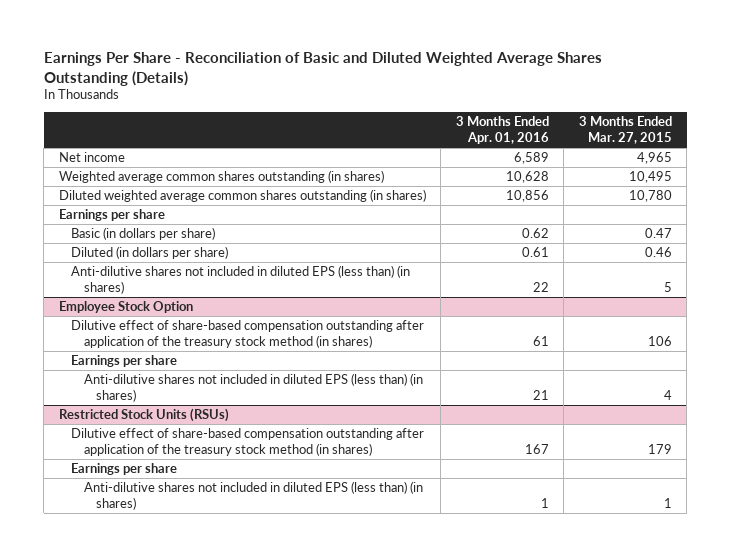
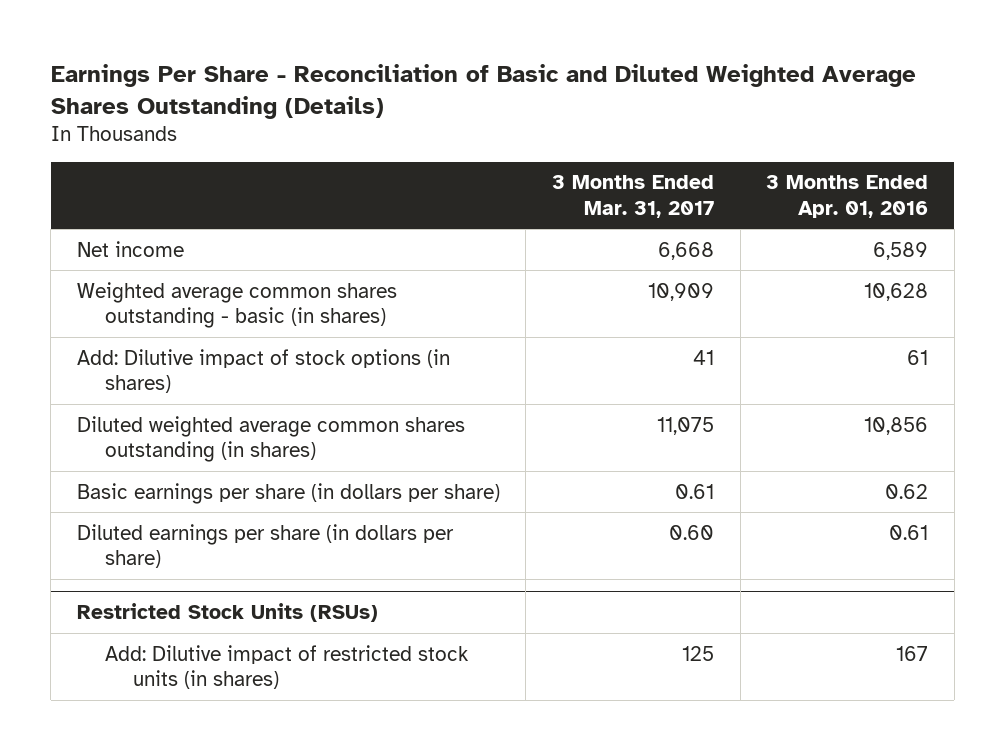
- | 3 Months Ended Apr. 01, 2016 | 3 Months Ended Mar. 27, 2015
+ | 3 Months Ended Mar. 31, 2017 | 3 Months Ended Apr. 01, 2016
- Weighted average common shares outstanding (in shares) | 10,628 | 10,495
+ Weighted average common shares outstanding - basic (in shares) | 10,909 | 10,628
+ Add: Dilutive impact of stock options (in shares) | 41 | 61
- Earnings per share
- Basic (in dollars per share) | 0.62 | 0.47
- Diluted (in dollars per share) | 0.61 | 0.46
- Anti-dilutive shares not included in diluted EPS (less than) (in shares) | 22 | 5
- Employee Stock Option
- Dilutive effect of share-based compensation outstanding after application of the treasury stock method (in shares) | 61 | 106
- Earnings per share
- Anti-dilutive shares not included in diluted EPS (less than) (in shares) | 21 | 4
+ Basic earnings per share (in dollars per share) | 0.61 | 0.62
+ Diluted earnings per share (in dollars per share) | 0.60 | 0.61
@ Restricted Stock Units (RSUs)
- Dilutive effect of share-based compensation outstanding after application of the treasury stock method (in shares) | 167 | 179
- Earnings per share
- Anti-dilutive shares not included in diluted EPS (less than) (in shares) | 1 | 1
+ Add: Dilutive impact of restricted stock units (in shares) | 125 | 167

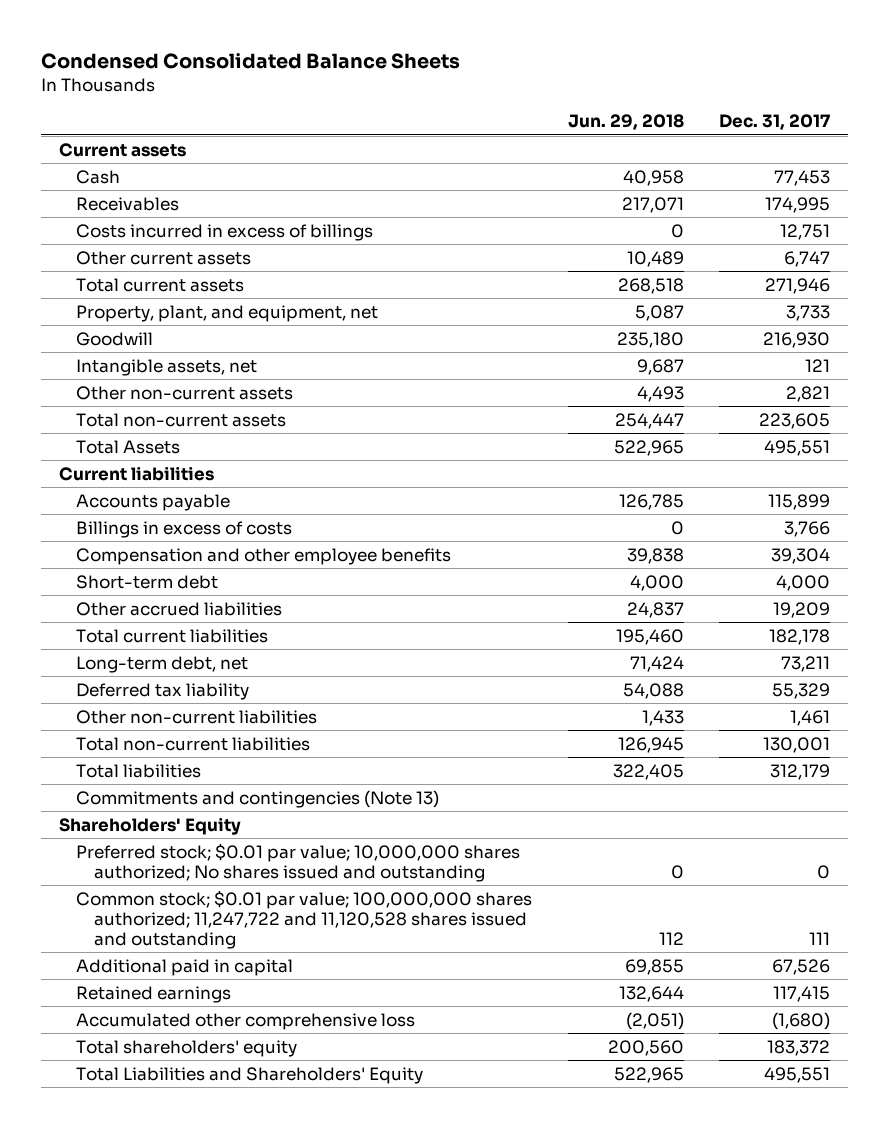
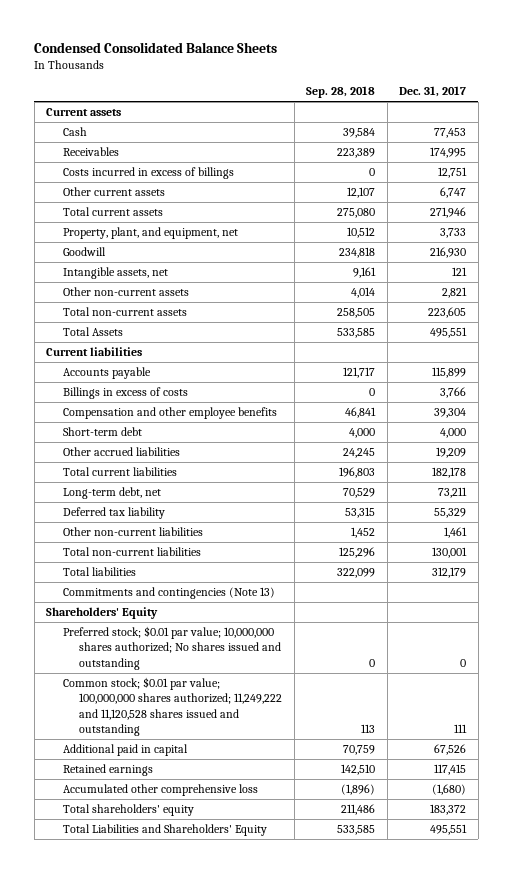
- | Jun. 29, 2018 | Dec. 31, 2017
+ | Sep. 28, 2018 | Dec. 31, 2017
- Common stock; $0.01 par value; 100,000,000 shares authorized; 11,247,722 and 11,120,528 shares issued and outstanding | 112 | 111
+ Common stock; $0.01 par value; 100,000,000 shares authorized; 11,249,222 and 11,120,528 shares issued and outstanding | 113 | 111

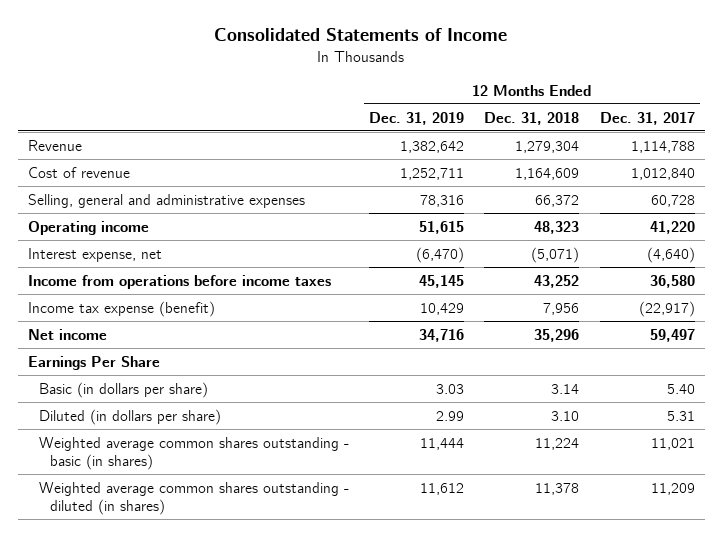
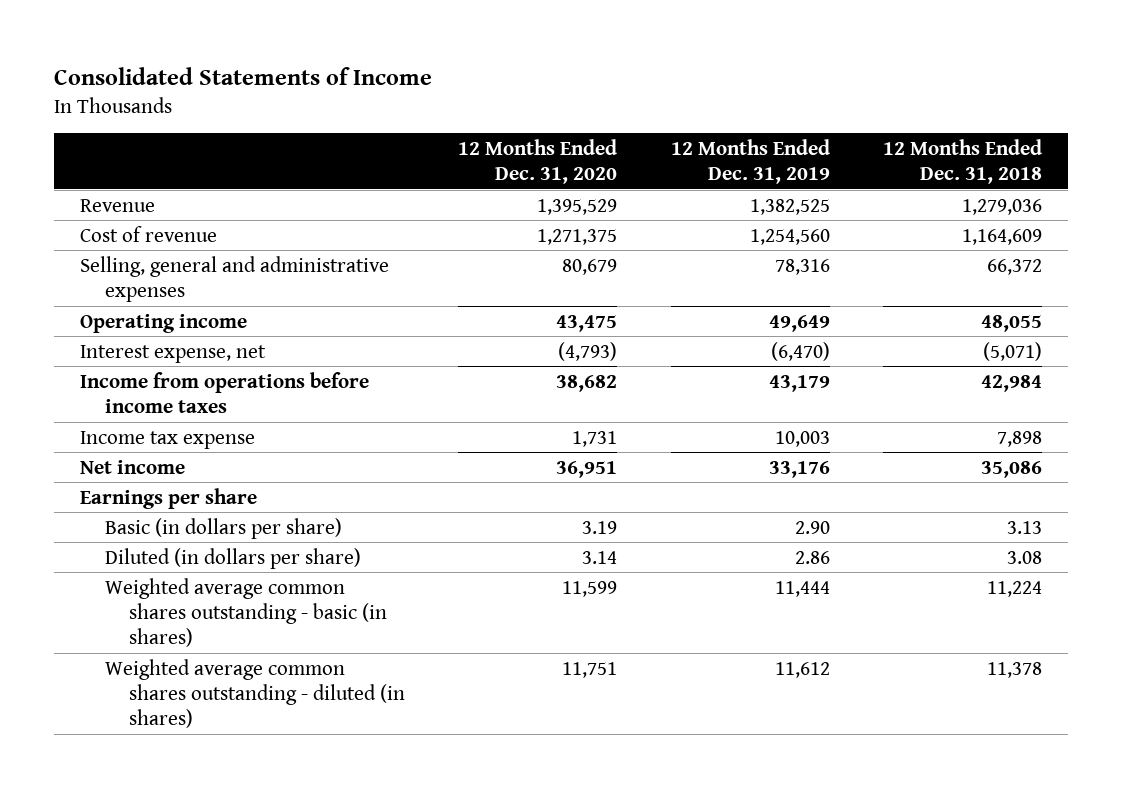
- | 12 Months Ended Dec. 31, 2019 | 12 Months Ended Dec. 31, 2018 | 12 Months Ended Dec. 31, 2017
+ | 12 Months Ended Dec. 31, 2020 | 12 Months Ended Dec. 31, 2019 | 12 Months Ended Dec. 31, 2018
- Revenue | 1,382,642 | 1,279,304 | 1,114,788
- Cost of revenue | 1,252,711 | 1,164,609 | 1,012,840
+ Revenue | 1,395,529 | 1,382,525 | 1,279,036
+ Cost of revenue | 1,271,375 | 1,254,560 | 1,164,609
- Operating income | 51,615 | 48,323 | 41,220
+ Operating income | 43,475 | 49,649 | 48,055
- Income from operations before income taxes | 45,145 | 43,252 | 36,580
- Income tax expense (benefit) | 10,429 | 7,956 | (22,917)
- Net income | 34,716 | 35,296 | 59,497
- Earnings Per Share
- Basic (in dollars per share) | 3.03 | 3.14 | 5.40
- Diluted (in dollars per share) | 2.99 | 3.10 | 5.31
+ Income from operations before income taxes | 38,682 | 43,179 | 42,984
+ Income tax expense | 1,731 | 10,003 | 7,898
+ Net income | 36,951 | 33,176 | 35,086
+ Earnings per share
+ Basic (in dollars per share) | 3.19 | 2.90 | 3.13
+ Diluted (in dollars per share) | 3.14 | 2.86 | 3.08

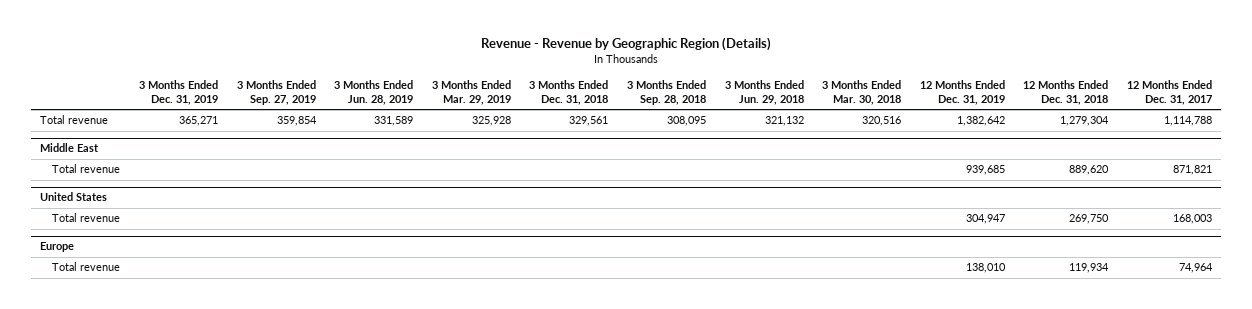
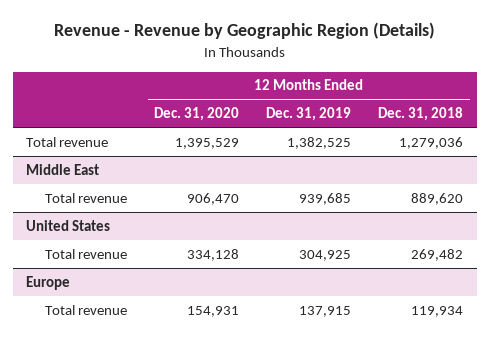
- | 3 Months Ended Dec. 31, 2019 | 3 Months Ended Sep. 27, 2019 | 3 Months Ended Jun. 28, 2019 | 3 Months Ended Mar. 29, 2019 | 3 Months Ended Dec. 31, 2018 | 3 Months Ended Sep. 28, 2018 | 3 Months Ended Jun. 29, 2018 | 3 Months Ended Mar. 30, 2018 | 12 Months Ended Dec. 31, 2019 | 12 Months Ended Dec. 31, 2018 | 12 Months Ended Dec. 31, 2017
+ | 12 Months Ended Dec. 31, 2020 | 12 Months Ended Dec. 31, 2019 | 12 Months Ended Dec. 31, 2018
- Total revenue | 365,271 | 359,854 | 331,589 | 325,928 | 329,561 | 308,095 | 321,132 | 320,516 | 1,382,642 | 1,279,304 | 1,114,788
+ Total revenue | 1,395,529 | 1,382,525 | 1,279,036
@ United States
- Total revenue | | | | | | | | | 304,947 | 269,750 | 168,003
+ Total revenue | 334,128 | 304,925 | 269,482
@ Europe
- Total revenue | | | | | | | | | 138,010 | 119,934 | 74,964
+ Total revenue | 154,931 | 137,915 | 119,934

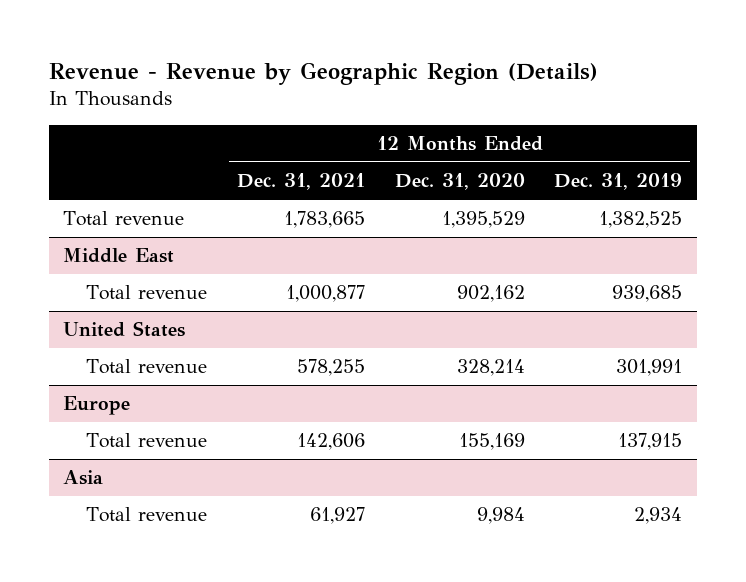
- | 12 Months Ended Dec. 31, 2020 | 12 Months Ended Dec. 31, 2019 | 12 Months Ended Dec. 31, 2018
+ | 12 Months Ended Dec. 31, 2021 | 12 Months Ended Dec. 31, 2020 | 12 Months Ended Dec. 31, 2019
@ Middle East
- Total revenue | 906,470 | 939,685 | 889,620
+ Total revenue | 1,000,877 | 902,162 | 939,685
@ United States
- Total revenue | 334,128 | 304,925 | 269,482
+ Total revenue | 578,255 | 328,214 | 301,991
@ Europe
- Total revenue | 154,931 | 137,915 | 119,934
+ Total revenue | 142,606 | 155,169 | 137,915
+ Asia
+ Total revenue | 61,927 | 9,984 | 2,934

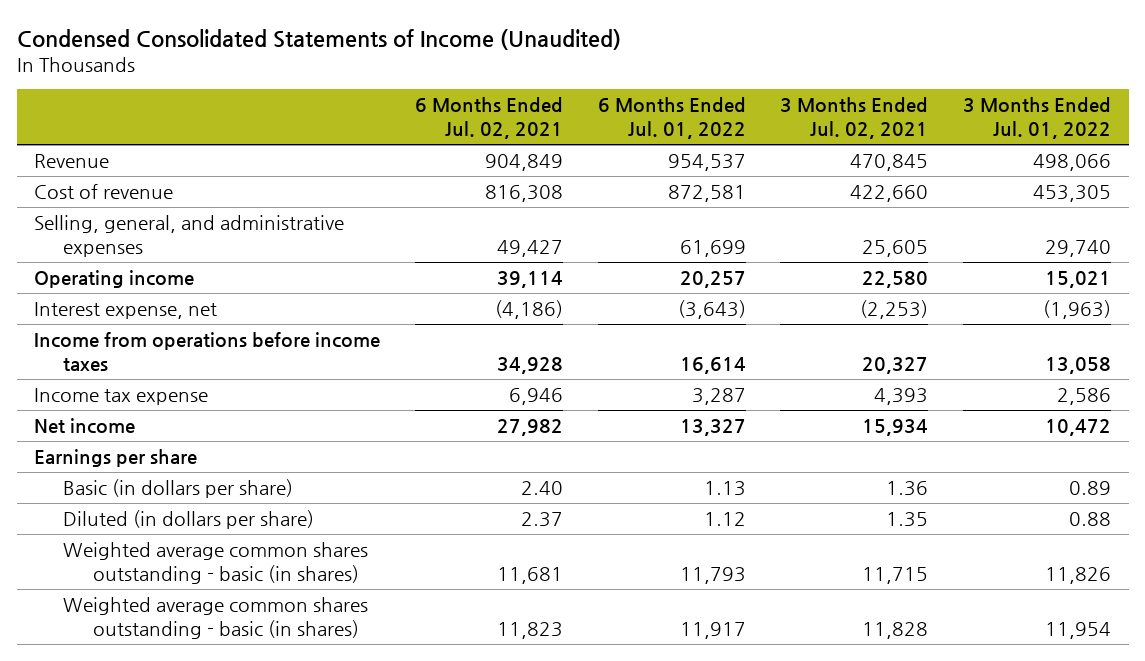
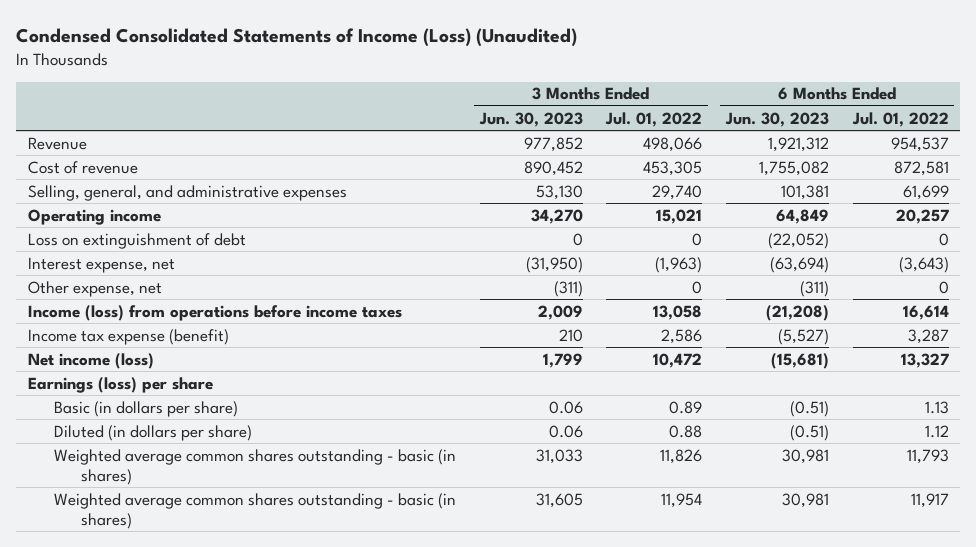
- Condensed Consolidated Statements of Income (Unaudited)
+ Condensed Consolidated Statements of Income (Loss) (Unaudited)
- | 6 Months Ended Jul. 02, 2021 | 6 Months Ended Jul. 01, 2022 | 3 Months Ended Jul. 02, 2021 | 3 Months Ended Jul. 01, 2022
+ | 3 Months Ended Jun. 30, 2023 | 3 Months Ended Jul. 01, 2022 | 6 Months Ended Jun. 30, 2023 | 6 Months Ended Jul. 01, 2022
+ Loss on extinguishment of debt | 0 | 0 | (22,052) | 0
- Income from operations before income taxes | 34,928 | 16,614 | 20,327 | 13,058
- Income tax expense | 6,946 | 3,287 | 4,393 | 2,586
- Net income | 27,982 | 13,327 | 15,934 | 10,472
- Earnings per share
+ Other expense, net | (311) | 0 | (311) | 0
+ Income (loss) from operations before income taxes | 2,009 | 13,058 | (21,208) | 16,614
+ Income tax expense (benefit) | 210 | 2,586 | (5,527) | 3,287
+ Net income (loss) | 1,799 | 10,472 | (15,681) | 13,327
+ Earnings (loss) per share

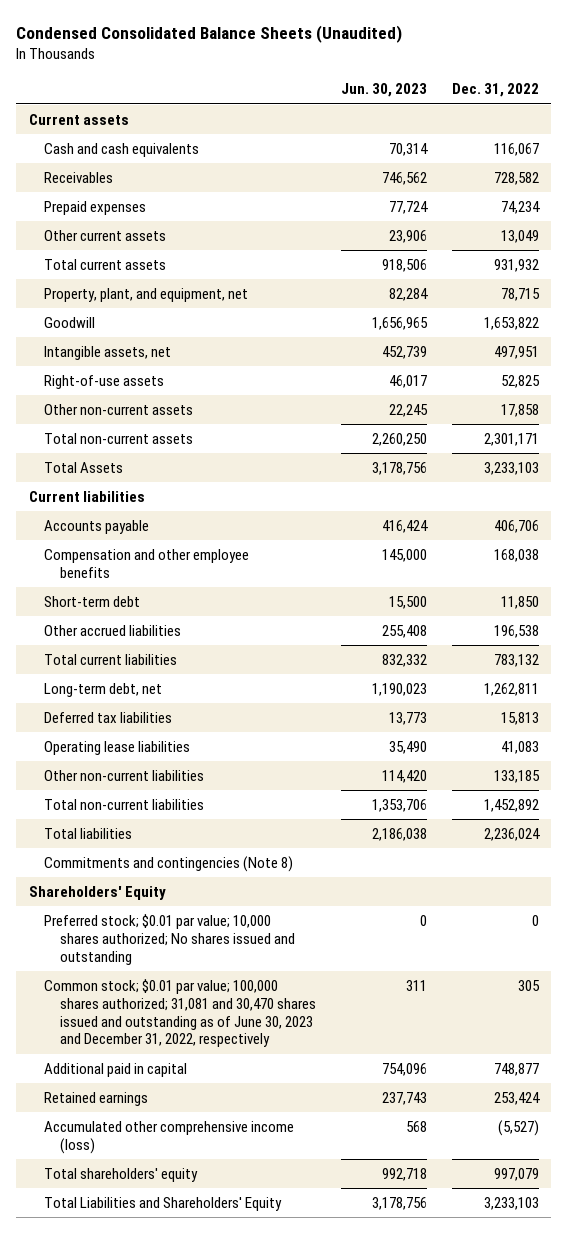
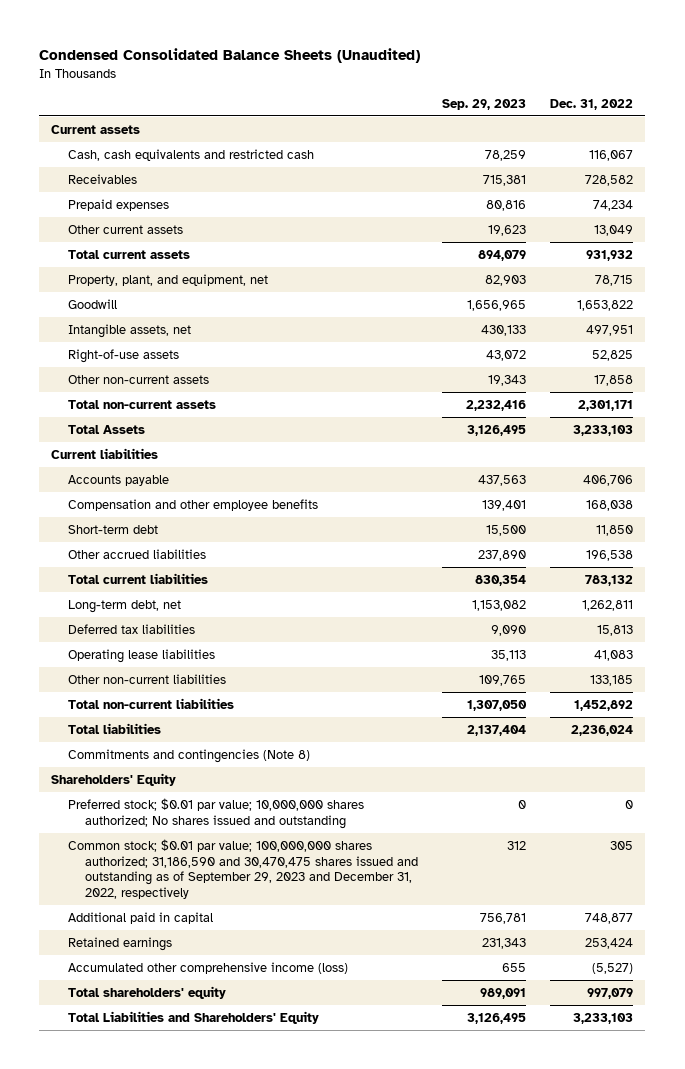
- | Jun. 30, 2023 | Dec. 31, 2022
+ | Sep. 29, 2023 | Dec. 31, 2022
- Cash and cash equivalents | 70,314 | 116,067
+ Cash, cash equivalents and restricted cash | 78,259 | 116,067
- Preferred stock; $0.01 par value; 10,000 shares authorized; No shares issued and outstanding | 0 | 0
- Common stock; $0.01 par value; 100,000 shares authorized; 31,081 and 30,470 shares issued and outstanding as of June 30, 2023 and December 31, 2022, respectively | 311 | 305
+ Preferred stock; $0.01 par value; 10,000,000 shares authorized; No shares issued and outstanding | 0 | 0
+ Common stock; $0.01 par value; 100,000,000 shares authorized; 31,186,590 and 30,470,475 shares issued and outstanding as of September 29, 2023 and December 31, 2022, respectively | 312 | 305

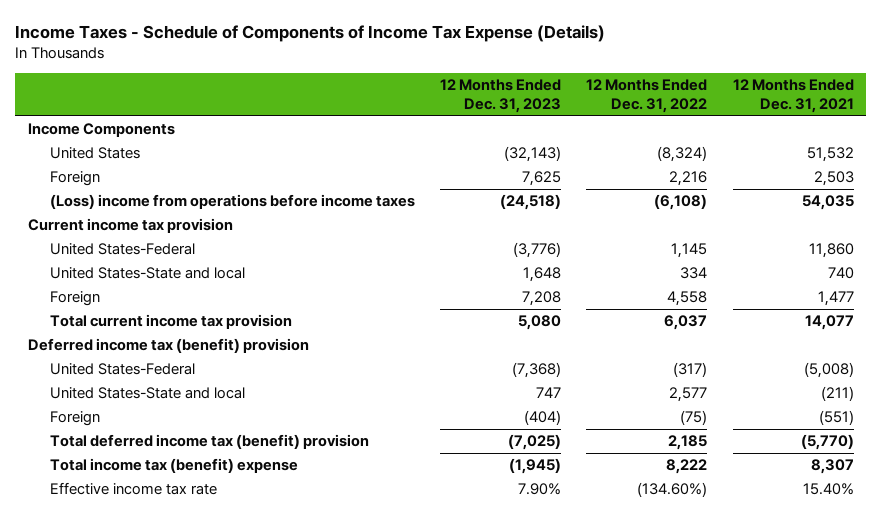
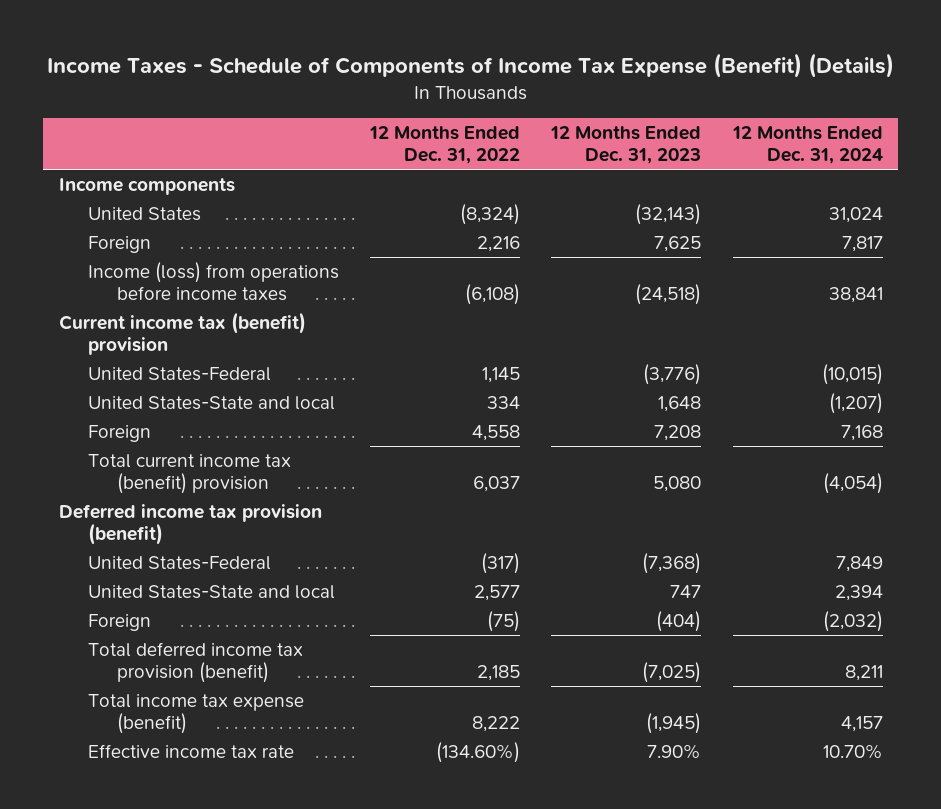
- Income Taxes - Schedule of Components of Income Tax Expense (Details)
+ Income Taxes - Schedule of Components of Income Tax Expense (Benefit) (Details)
- | 12 Months Ended Dec. 31, 2023 | 12 Months Ended Dec. 31, 2022 | 12 Months Ended Dec. 31, 2021
+ | 12 Months Ended Dec. 31, 2022 | 12 Months Ended Dec. 31, 2023 | 12 Months Ended Dec. 31, 2024
- Income Components
+ Income components
- (Loss) income from operations before income taxes | (24,518) | (6,108) | 54,035
- Current income tax provision
+ Income (loss) from operations before income taxes | (6,108) | (24,518) | 38,841
+ Current income tax (benefit) provision
- Total current income tax provision | 5,080 | 6,037 | 14,077
- Deferred income tax (benefit) provision
+ Total current income tax (benefit) provision | 6,037 | 5,080 | (4,054)
+ Deferred income tax provision (benefit)
- Total deferred income tax (benefit) provision | (7,025) | 2,185 | (5,770)
- Total income tax (benefit) expense | (1,945) | 8,222 | 8,307
+ Total deferred income tax provision (benefit) | 2,185 | (7,025) | 8,211
+ Total income tax expense (benefit) | 8,222 | (1,945) | 4,157

